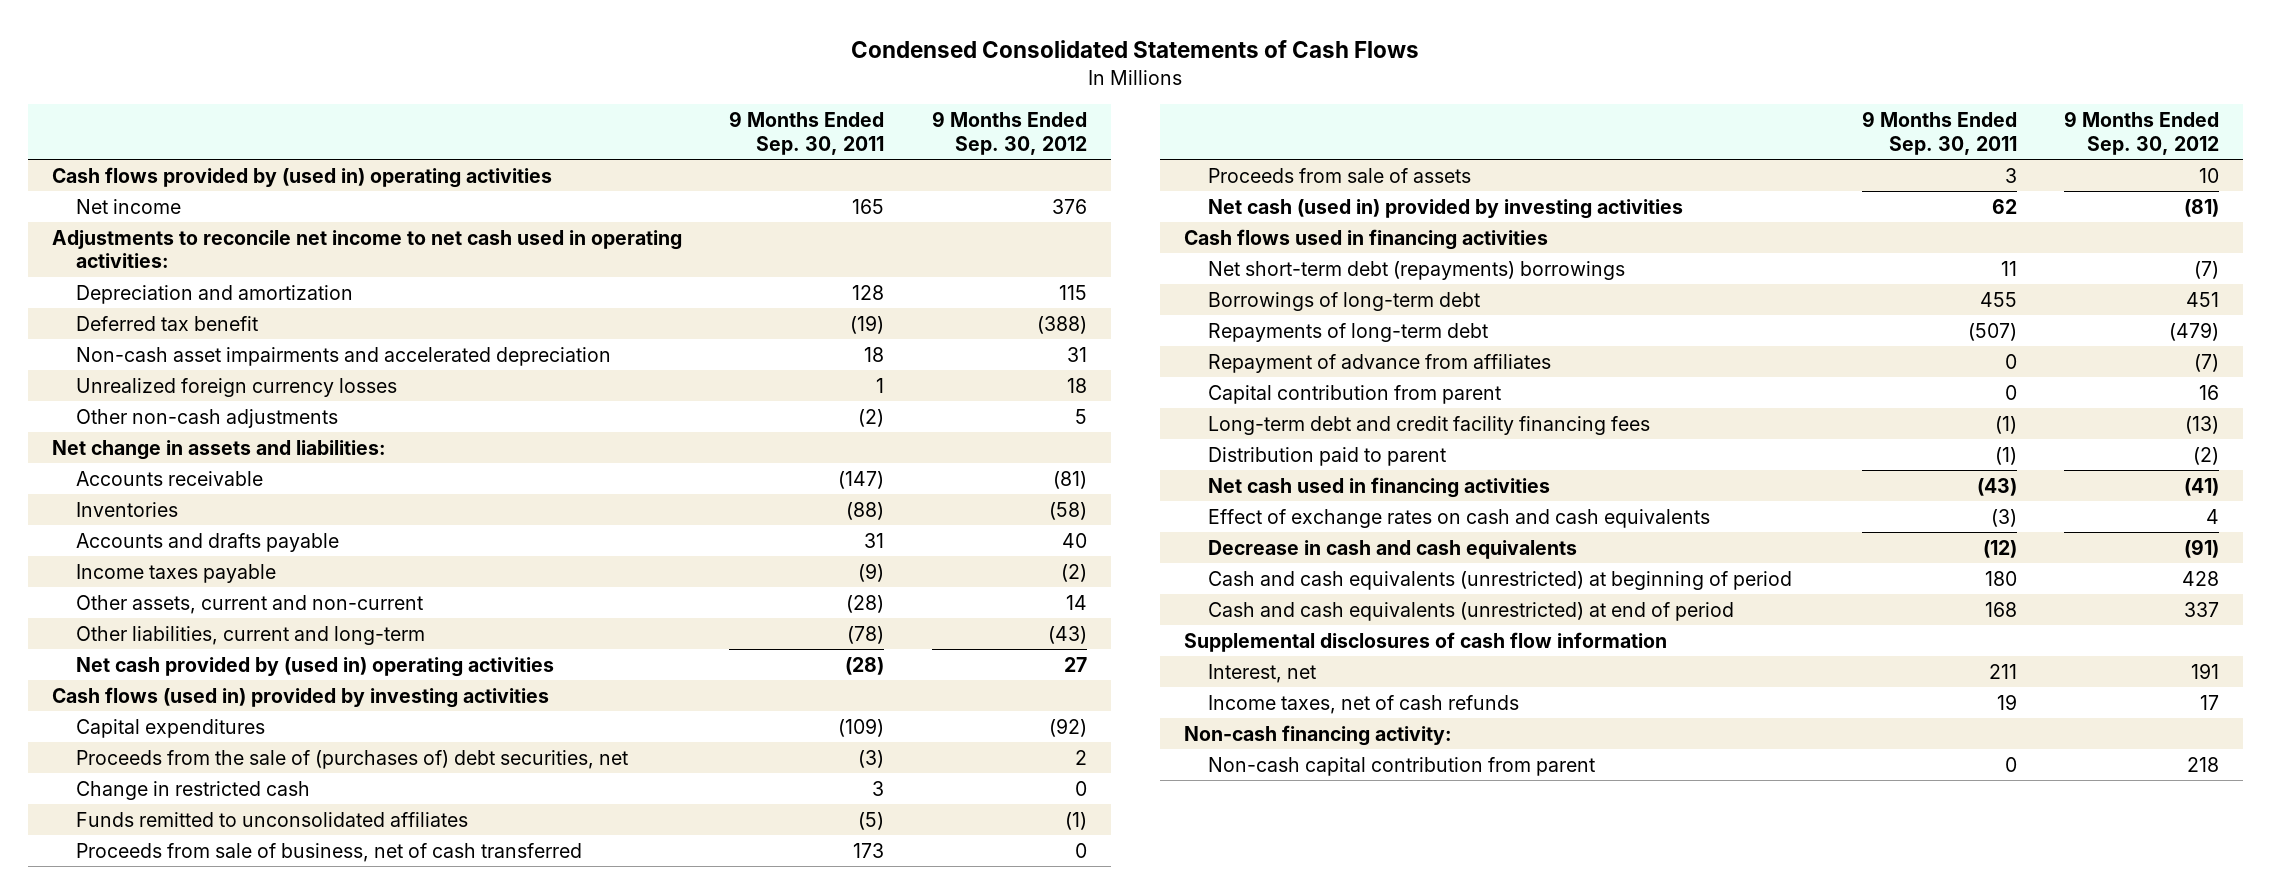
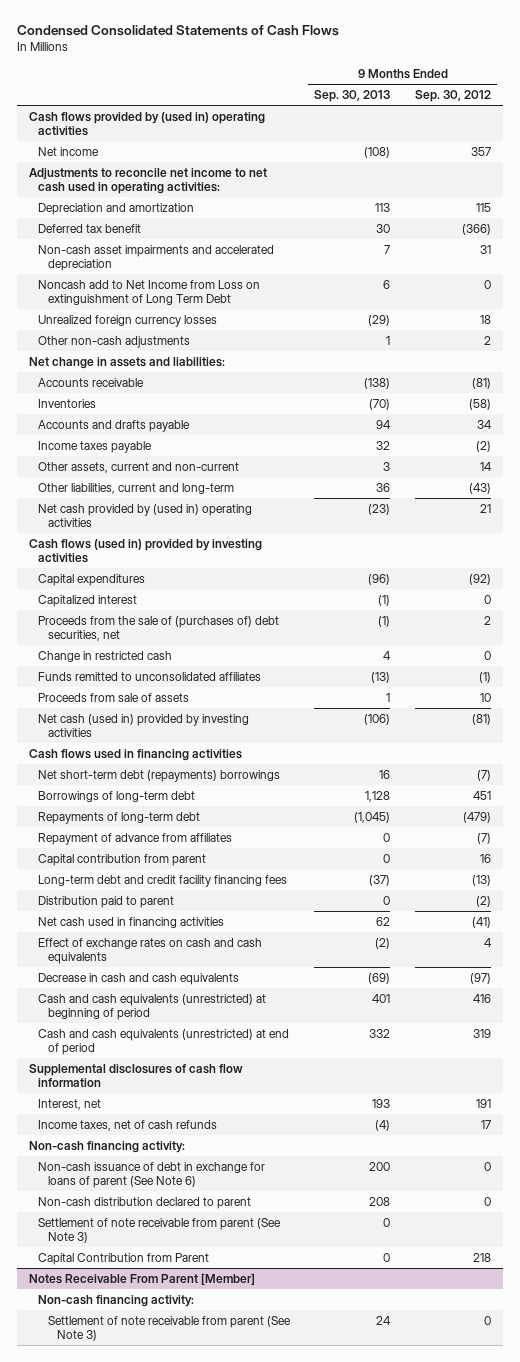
- | 9 Months Ended Sep. 30, 2011 | 9 Months Ended Sep. 30, 2012
+ | 9 Months Ended Sep. 30, 2013 | 9 Months Ended Sep. 30, 2012
- Net income | 165 | 376
+ Net income | (108) | 357
- Deferred tax benefit | (19) | (388)
+ Deferred tax benefit | 30 | (366)
+ Noncash add to Net Income from Loss on extinguishment of Long Term Debt | 6 | 0
- Other non-cash adjustments | (2) | 5
+ Other non-cash adjustments | 1 | 2
- Accounts and drafts payable | 31 | 40
+ Accounts and drafts payable | 94 | 34
- Net cash provided by (used in) operating activities | (28) | 27
+ Net cash provided by (used in) operating activities | (23) | 21
+ Capitalized interest | (1) | 0
- Proceeds from sale of business, net of cash transferred | 173 | 0
- Decrease in cash and cash equivalents | (12) | (91)
- Cash and cash equivalents (unrestricted) at beginning of period | 180 | 428
- Cash and cash equivalents (unrestricted) at end of period | 168 | 337
+ Decrease in cash and cash equivalents | (69) | (97)
+ Cash and cash equivalents (unrestricted) at beginning of period | 401 | 416
+ Cash and cash equivalents (unrestricted) at end of period | 332 | 319
- Non-cash capital contribution from parent | 0 | 218
+ Non-cash issuance of debt in exchange for loans of parent (See Note 6) | 200 | 0
+ Non-cash distribution declared to parent | 208 | 0
+ Settlement of note receivable from parent (See Note 3) | 0 |
+ Capital Contribution from Parent | 0 | 218
+ Notes Receivable From Parent [Member]
+ Non-cash financing activity:
+ Settlement of note receivable from parent (See Note 3) | 24 | 0

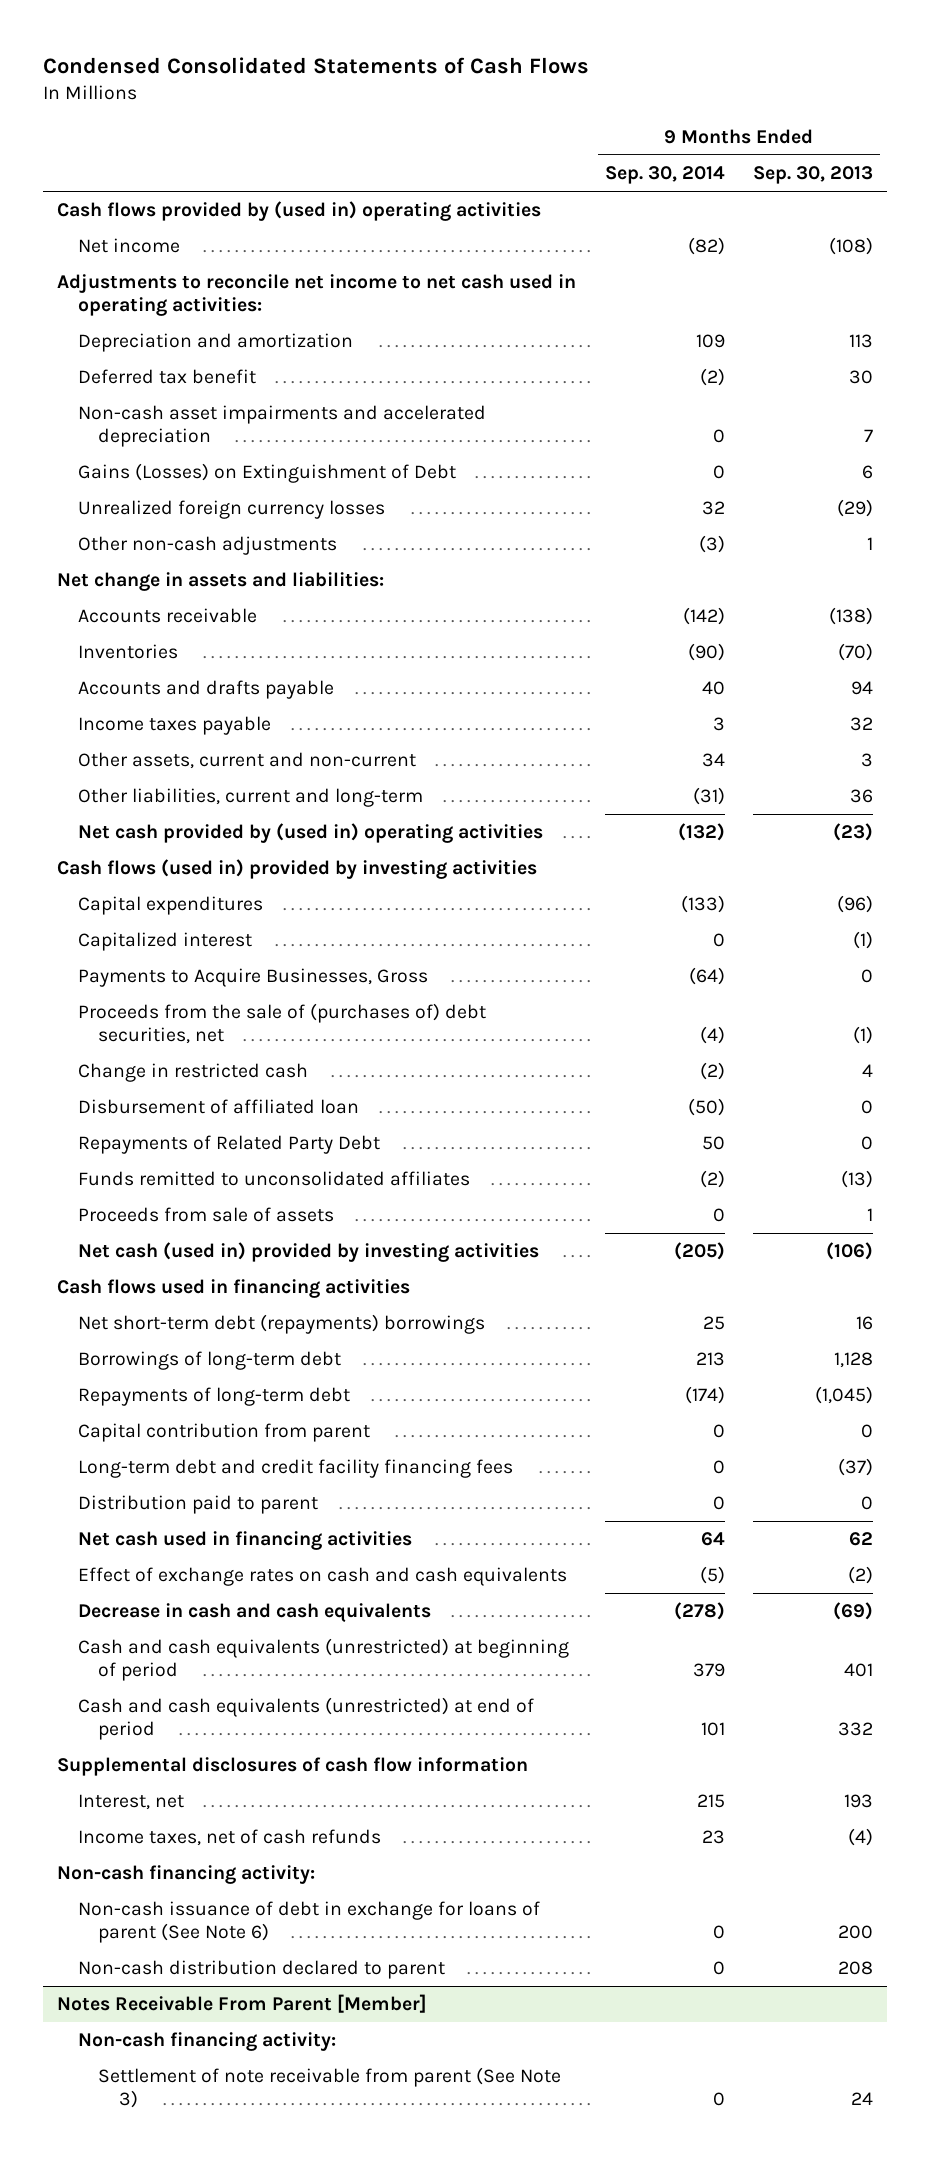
- | 9 Months Ended Sep. 30, 2013 | 9 Months Ended Sep. 30, 2012
+ | 9 Months Ended Sep. 30, 2014 | 9 Months Ended Sep. 30, 2013
- Noncash add to Net Income from Loss on extinguishment of Long Term Debt | 6 | 0
+ Gains (Losses) on Extinguishment of Debt | 0 | 6
+ Payments to Acquire Businesses, Gross | (64) | 0
+ Disbursement of affiliated loan | (50) | 0
+ Repayments of Related Party Debt | 50 | 0
- Repayment of advance from affiliates | 0 | (7)
- Settlement of note receivable from parent (See Note 3) | 0 |
- Capital Contribution from Parent | 0 | 218

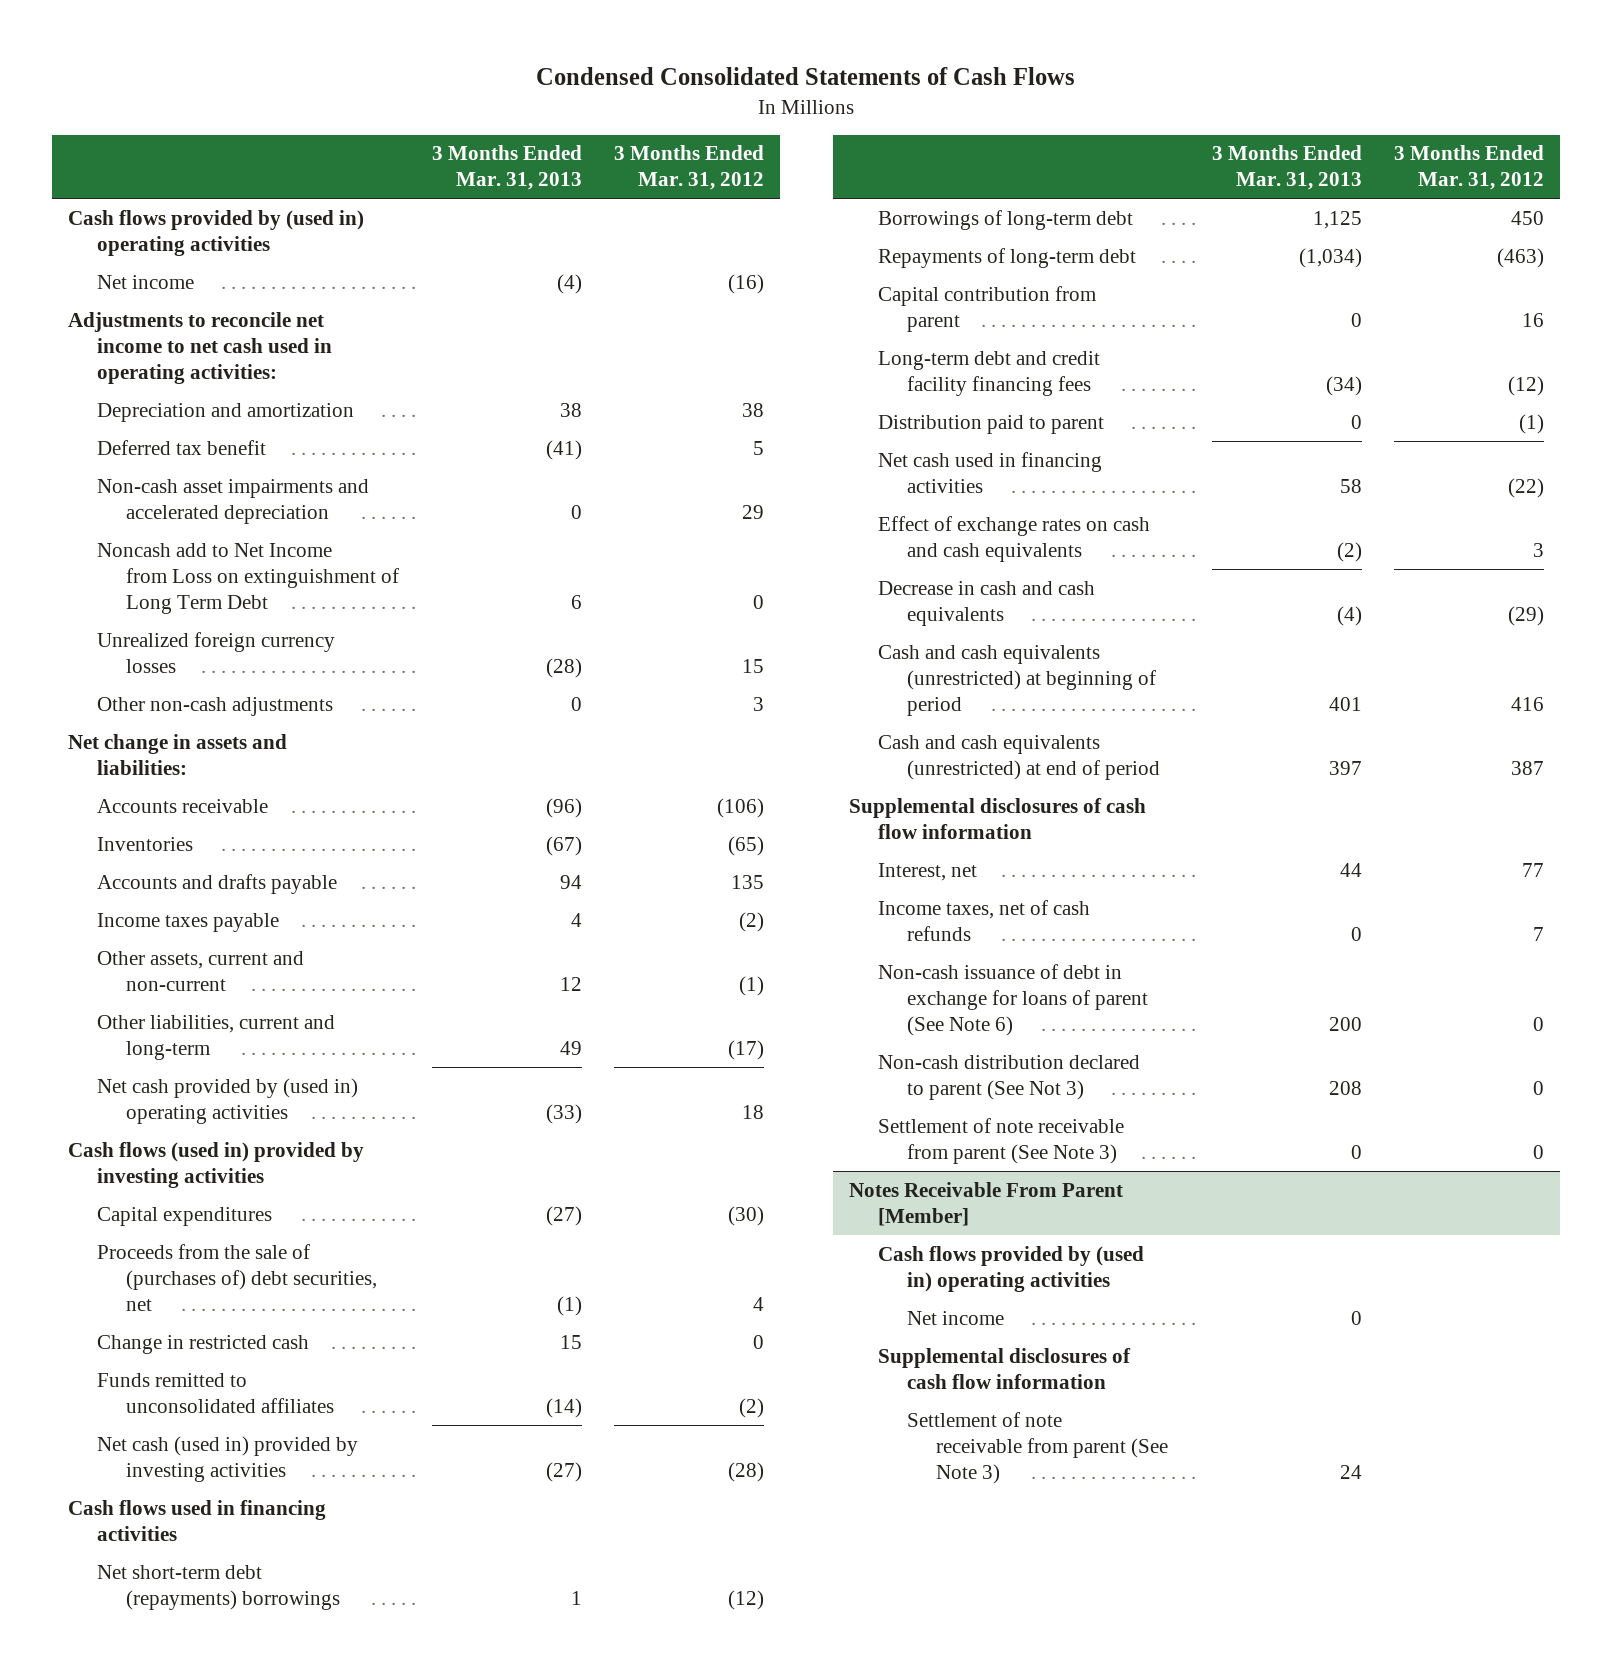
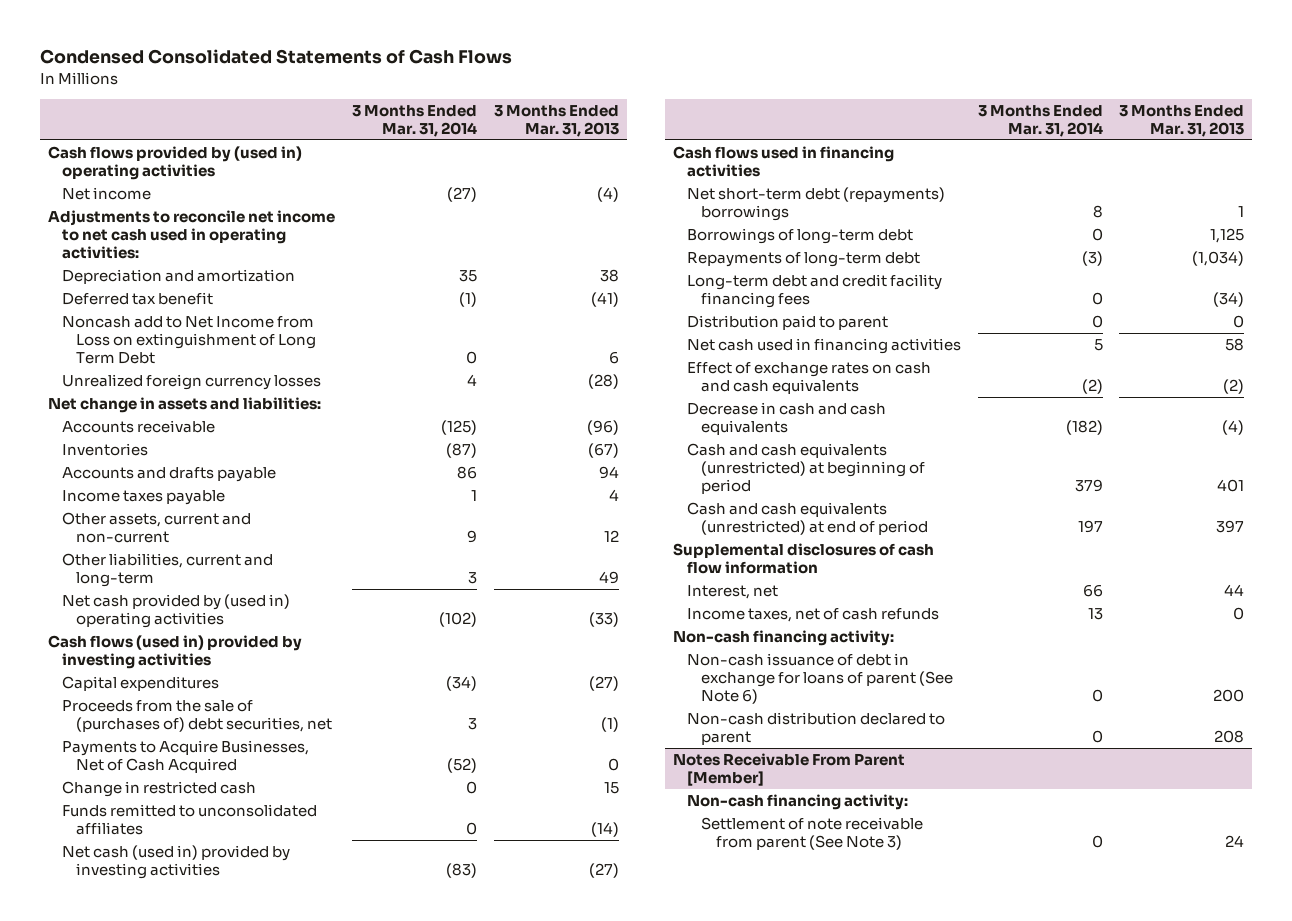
- | 3 Months Ended Mar. 31, 2013 | 3 Months Ended Mar. 31, 2012
+ | 3 Months Ended Mar. 31, 2014 | 3 Months Ended Mar. 31, 2013
- Non-cash asset impairments and accelerated depreciation | 0 | 29
- Other non-cash adjustments | 0 | 3
+ Payments to Acquire Businesses, Net of Cash Acquired | (52) | 0
- Capital contribution from parent | 0 | 16
+ Non-cash financing activity:
- Non-cash distribution declared to parent (See Not 3) | 208 | 0
- Settlement of note receivable from parent (See Note 3) | 0 | 0
+ Non-cash distribution declared to parent | 0 | 208
@ Notes Receivable From Parent [Member]
- Cash flows provided by (used in) operating activities
- Net income | 0 |
- Supplemental disclosures of cash flow information
+ Non-cash financing activity:

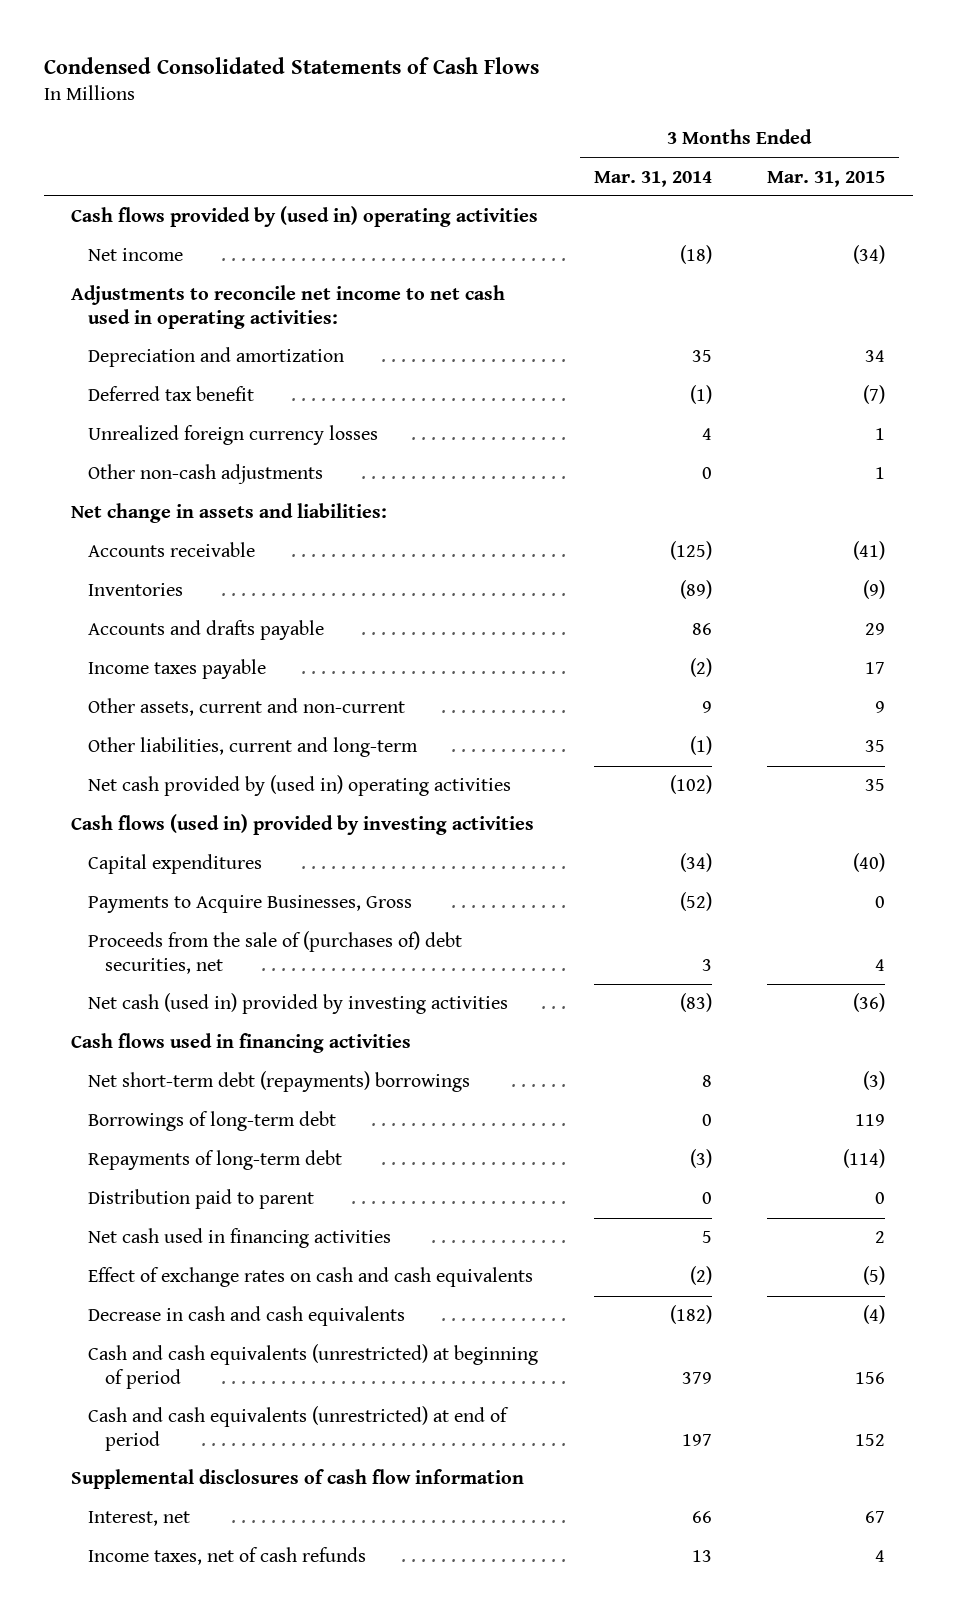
- | 3 Months Ended Mar. 31, 2014 | 3 Months Ended Mar. 31, 2013
+ | 3 Months Ended Mar. 31, 2014 | 3 Months Ended Mar. 31, 2015
- Net income | (27) | (4)
+ Net income | (18) | (34)
- Noncash add to Net Income from Loss on extinguishment of Long Term Debt | 0 | 6
+ Other non-cash adjustments | 0 | 1
- Inventories | (87) | (67)
+ Inventories | (89) | (9)
- Income taxes payable | 1 | 4
+ Income taxes payable | (2) | 17
- Other liabilities, current and long-term | 3 | 49
+ Other liabilities, current and long-term | (1) | 35
+ Payments to Acquire Businesses, Gross | (52) | 0
- Payments to Acquire Businesses, Net of Cash Acquired | (52) | 0
- Change in restricted cash | 0 | 15
- Funds remitted to unconsolidated affiliates | 0 | (14)
- Long-term debt and credit facility financing fees | 0 | (34)
- Non-cash financing activity:
- Non-cash issuance of debt in exchange for loans of parent (See Note 6) | 0 | 200
- Non-cash distribution declared to parent | 0 | 208
- Notes Receivable From Parent [Member]
- Non-cash financing activity:
- Settlement of note receivable from parent (See Note 3) | 0 | 24

